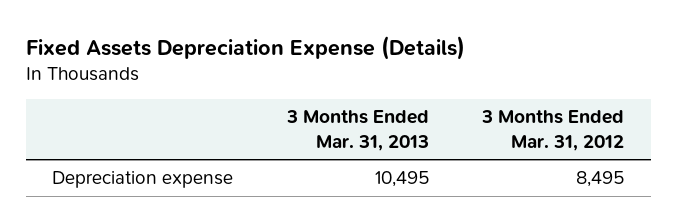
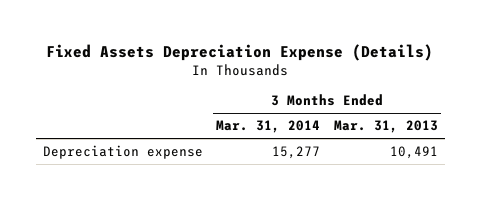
- | 3 Months Ended Mar. 31, 2013 | 3 Months Ended Mar. 31, 2012
+ | 3 Months Ended Mar. 31, 2014 | 3 Months Ended Mar. 31, 2013
- Depreciation expense | 10,495 | 8,495
+ Depreciation expense | 15,277 | 10,491

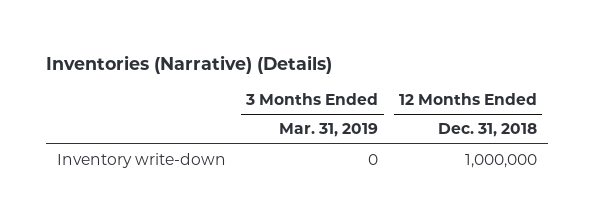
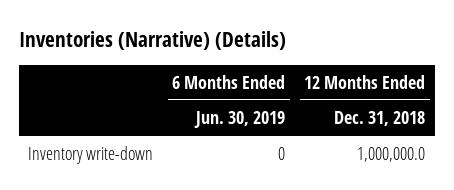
- | 3 Months Ended Mar. 31, 2019 | 12 Months Ended Dec. 31, 2018
+ | 6 Months Ended Jun. 30, 2019 | 12 Months Ended Dec. 31, 2018
- Inventory write-down | 0 | 1,000,000
+ Inventory write-down | 0 | 1,000,000.0

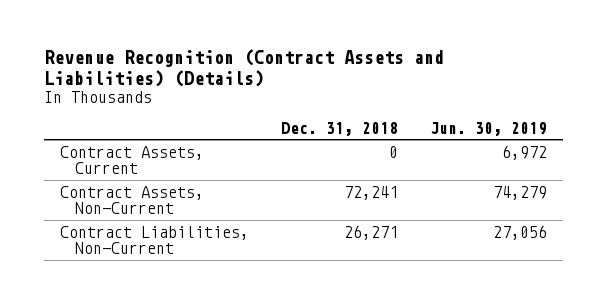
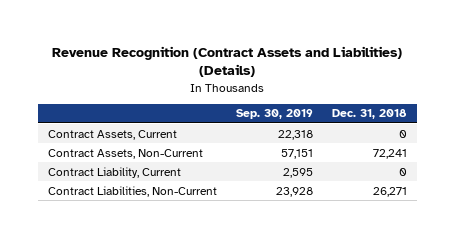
- | Dec. 31, 2018 | Jun. 30, 2019
+ | Sep. 30, 2019 | Dec. 31, 2018
+ Contract Liability, Current | 2,595 | 0

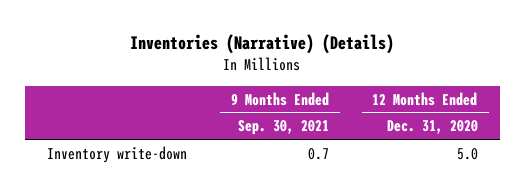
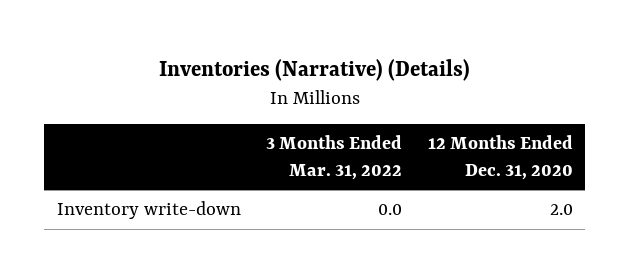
- | 9 Months Ended Sep. 30, 2021 | 12 Months Ended Dec. 31, 2020
+ | 3 Months Ended Mar. 31, 2022 | 12 Months Ended Dec. 31, 2020
- Inventory write-down | 0.7 | 5.0
+ Inventory write-down | 0.0 | 2.0

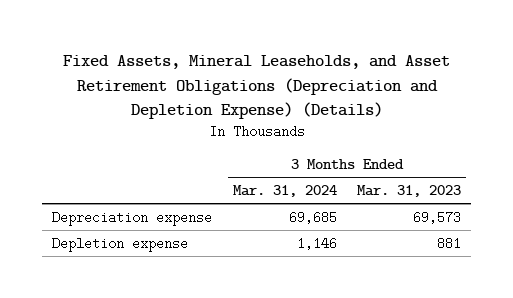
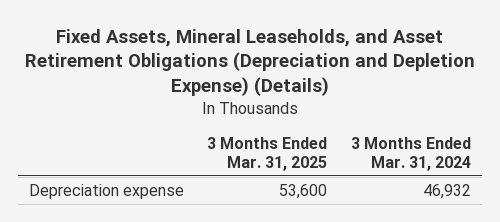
- | 3 Months Ended Mar. 31, 2024 | 3 Months Ended Mar. 31, 2023
+ | 3 Months Ended Mar. 31, 2025 | 3 Months Ended Mar. 31, 2024
- Depreciation expense | 69,685 | 69,573
- Depletion expense | 1,146 | 881
+ Depreciation expense | 53,600 | 46,932

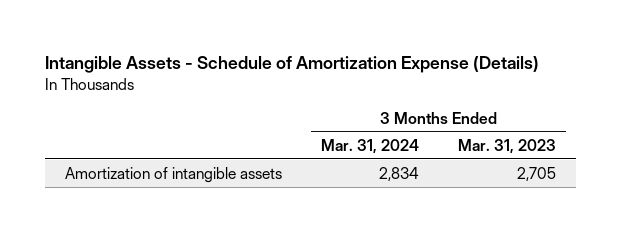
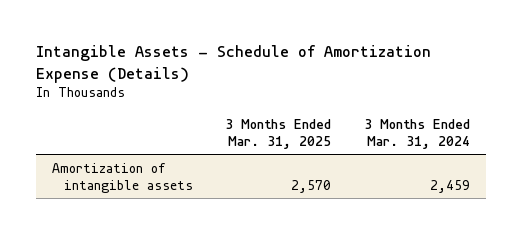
- | 3 Months Ended Mar. 31, 2024 | 3 Months Ended Mar. 31, 2023
+ | 3 Months Ended Mar. 31, 2025 | 3 Months Ended Mar. 31, 2024
- Amortization of intangible assets | 2,834 | 2,705
+ Amortization of intangible assets | 2,570 | 2,459

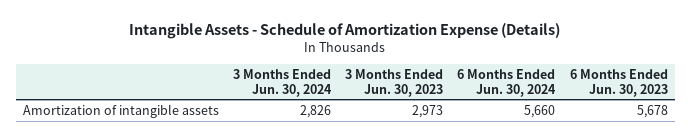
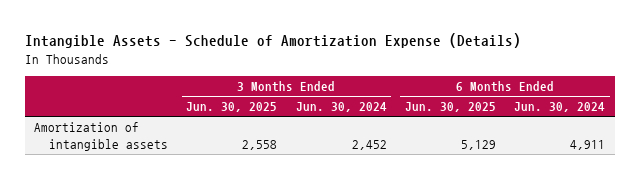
- | 3 Months Ended Jun. 30, 2024 | 3 Months Ended Jun. 30, 2023 | 6 Months Ended Jun. 30, 2024 | 6 Months Ended Jun. 30, 2023
+ | 3 Months Ended Jun. 30, 2025 | 3 Months Ended Jun. 30, 2024 | 6 Months Ended Jun. 30, 2025 | 6 Months Ended Jun. 30, 2024
- Amortization of intangible assets | 2,826 | 2,973 | 5,660 | 5,678
+ Amortization of intangible assets | 2,558 | 2,452 | 5,129 | 4,911

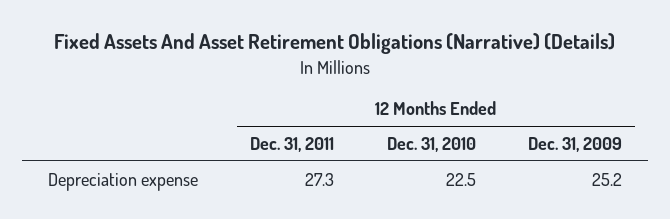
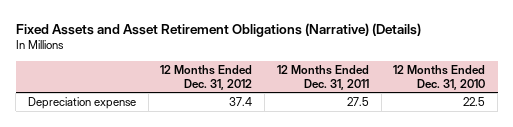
- Fixed Assets And Asset Retirement Obligations (Narrative) (Details)
+ Fixed Assets and Asset Retirement Obligations (Narrative) (Details)
- | 12 Months Ended Dec. 31, 2011 | 12 Months Ended Dec. 31, 2010 | 12 Months Ended Dec. 31, 2009
+ | 12 Months Ended Dec. 31, 2012 | 12 Months Ended Dec. 31, 2011 | 12 Months Ended Dec. 31, 2010
- Depreciation expense | 27.3 | 22.5 | 25.2
+ Depreciation expense | 37.4 | 27.5 | 22.5

